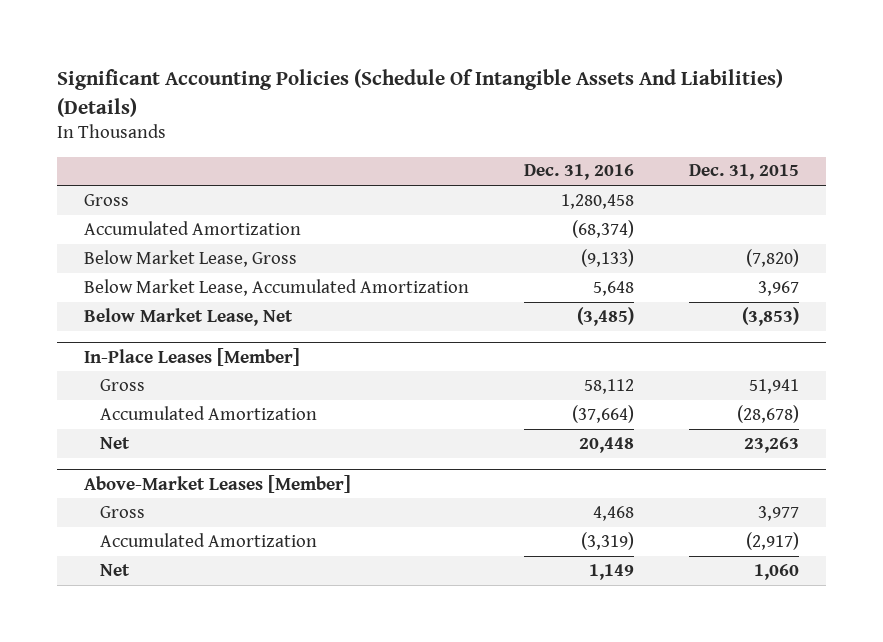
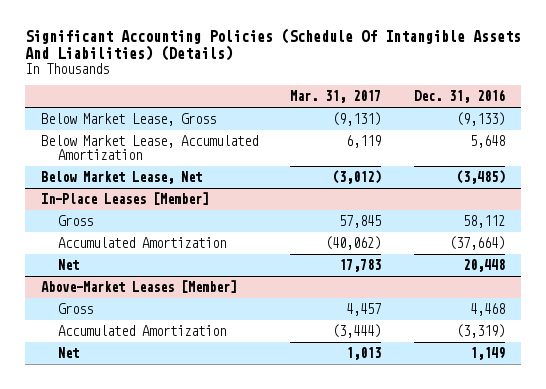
- | Dec. 31, 2016 | Dec. 31, 2015
+ | Mar. 31, 2017 | Dec. 31, 2016
- Gross | 1,280,458 |
- Accumulated Amortization | (68,374) |

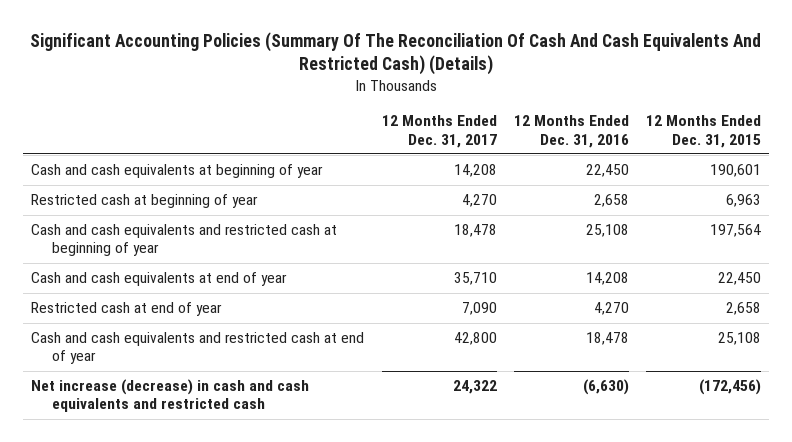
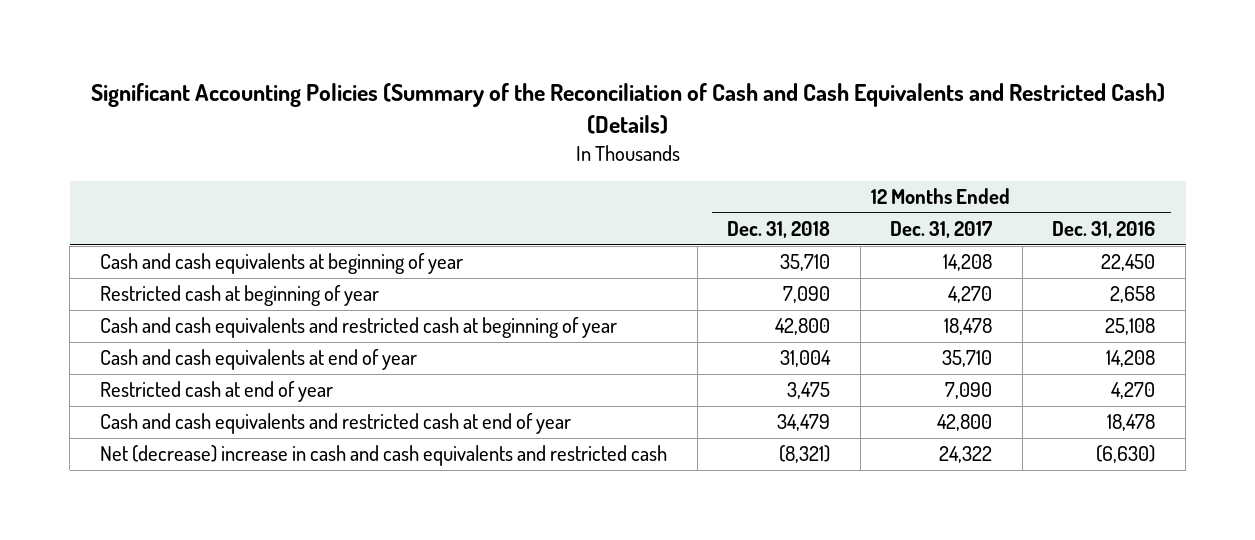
- Significant Accounting Policies (Summary Of The Reconciliation Of Cash And Cash Equivalents And Restricted Cash) (Details)
+ Significant Accounting Policies (Summary of the Reconciliation of Cash and Cash Equivalents and Restricted Cash) (Details)
- | 12 Months Ended Dec. 31, 2017 | 12 Months Ended Dec. 31, 2016 | 12 Months Ended Dec. 31, 2015
+ | 12 Months Ended Dec. 31, 2018 | 12 Months Ended Dec. 31, 2017 | 12 Months Ended Dec. 31, 2016
- Net increase (decrease) in cash and cash equivalents and restricted cash | 24,322 | (6,630) | (172,456)
+ Net (decrease) increase in cash and cash equivalents and restricted cash | (8,321) | 24,322 | (6,630)

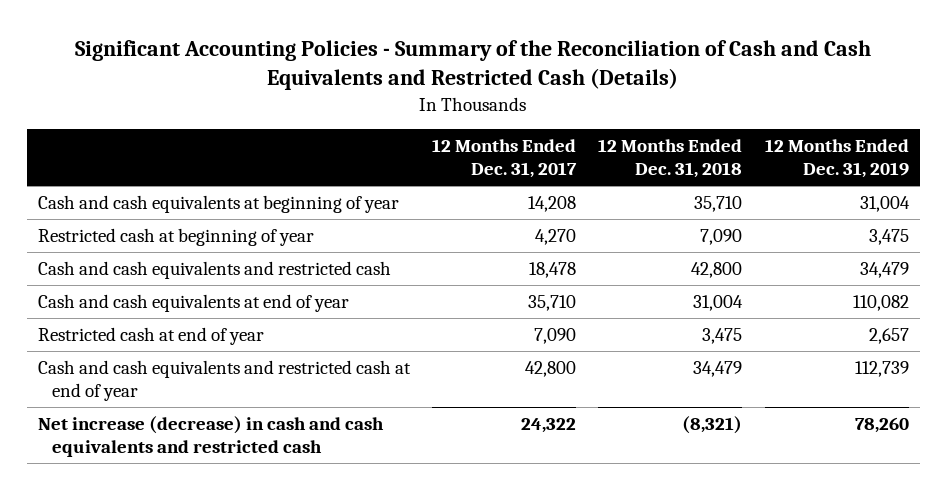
- Significant Accounting Policies (Summary of the Reconciliation of Cash and Cash Equivalents and Restricted Cash) (Details)
+ Significant Accounting Policies - Summary of the Reconciliation of Cash and Cash Equivalents and Restricted Cash (Details)
- | 12 Months Ended Dec. 31, 2018 | 12 Months Ended Dec. 31, 2017 | 12 Months Ended Dec. 31, 2016
+ | 12 Months Ended Dec. 31, 2017 | 12 Months Ended Dec. 31, 2018 | 12 Months Ended Dec. 31, 2019
- Cash and cash equivalents and restricted cash at beginning of year | 42,800 | 18,478 | 25,108
+ Cash and cash equivalents and restricted cash | 18,478 | 42,800 | 34,479
- Net (decrease) increase in cash and cash equivalents and restricted cash | (8,321) | 24,322 | (6,630)
+ Net increase (decrease) in cash and cash equivalents and restricted cash | 24,322 | (8,321) | 78,260

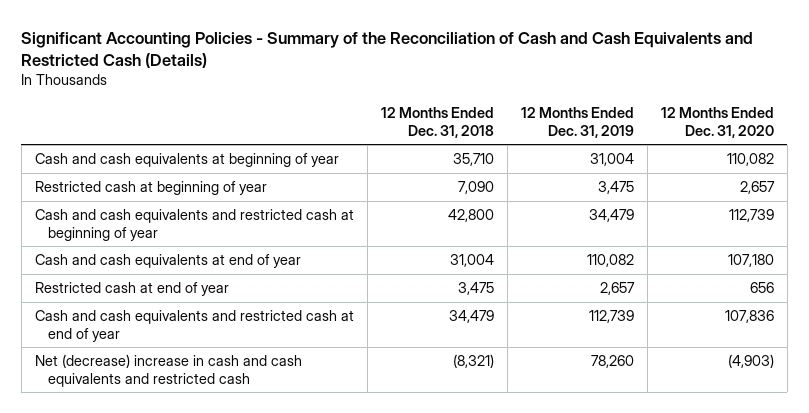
- | 12 Months Ended Dec. 31, 2017 | 12 Months Ended Dec. 31, 2018 | 12 Months Ended Dec. 31, 2019
+ | 12 Months Ended Dec. 31, 2018 | 12 Months Ended Dec. 31, 2019 | 12 Months Ended Dec. 31, 2020
- Cash and cash equivalents and restricted cash | 18,478 | 42,800 | 34,479
+ Cash and cash equivalents and restricted cash at beginning of year | 42,800 | 34,479 | 112,739
- Net increase (decrease) in cash and cash equivalents and restricted cash | 24,322 | (8,321) | 78,260
+ Net (decrease) increase in cash and cash equivalents and restricted cash | (8,321) | 78,260 | (4,903)

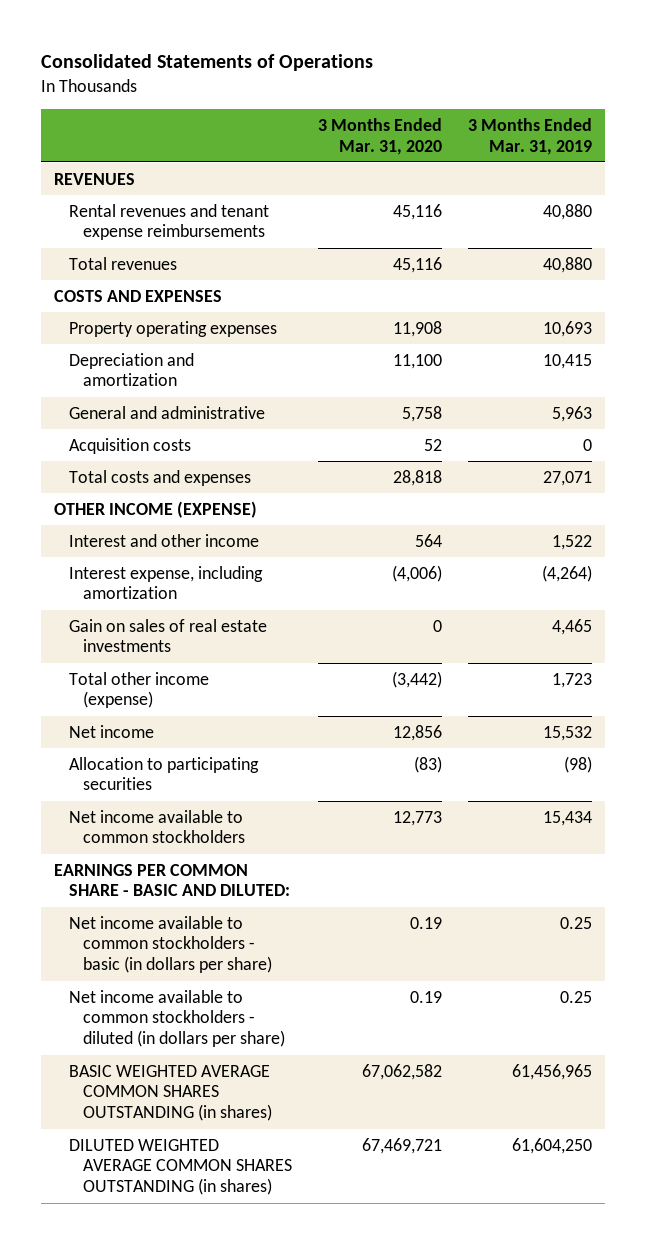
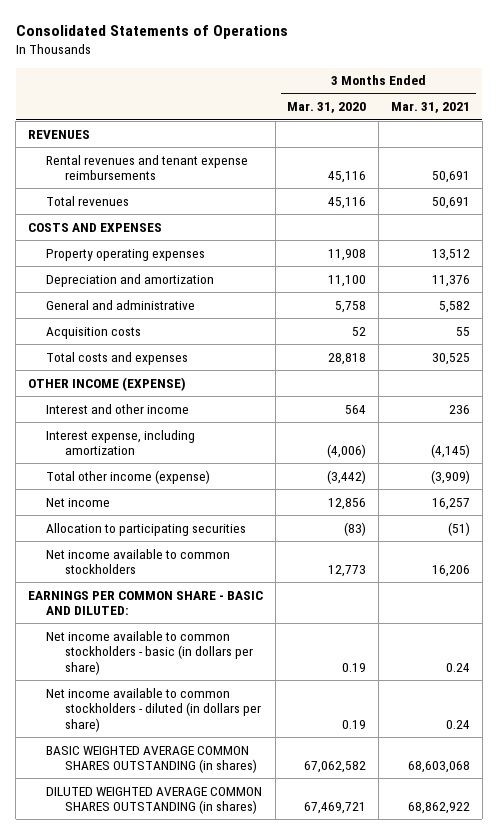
- | 3 Months Ended Mar. 31, 2020 | 3 Months Ended Mar. 31, 2019
+ | 3 Months Ended Mar. 31, 2020 | 3 Months Ended Mar. 31, 2021
- Gain on sales of real estate investments | 0 | 4,465

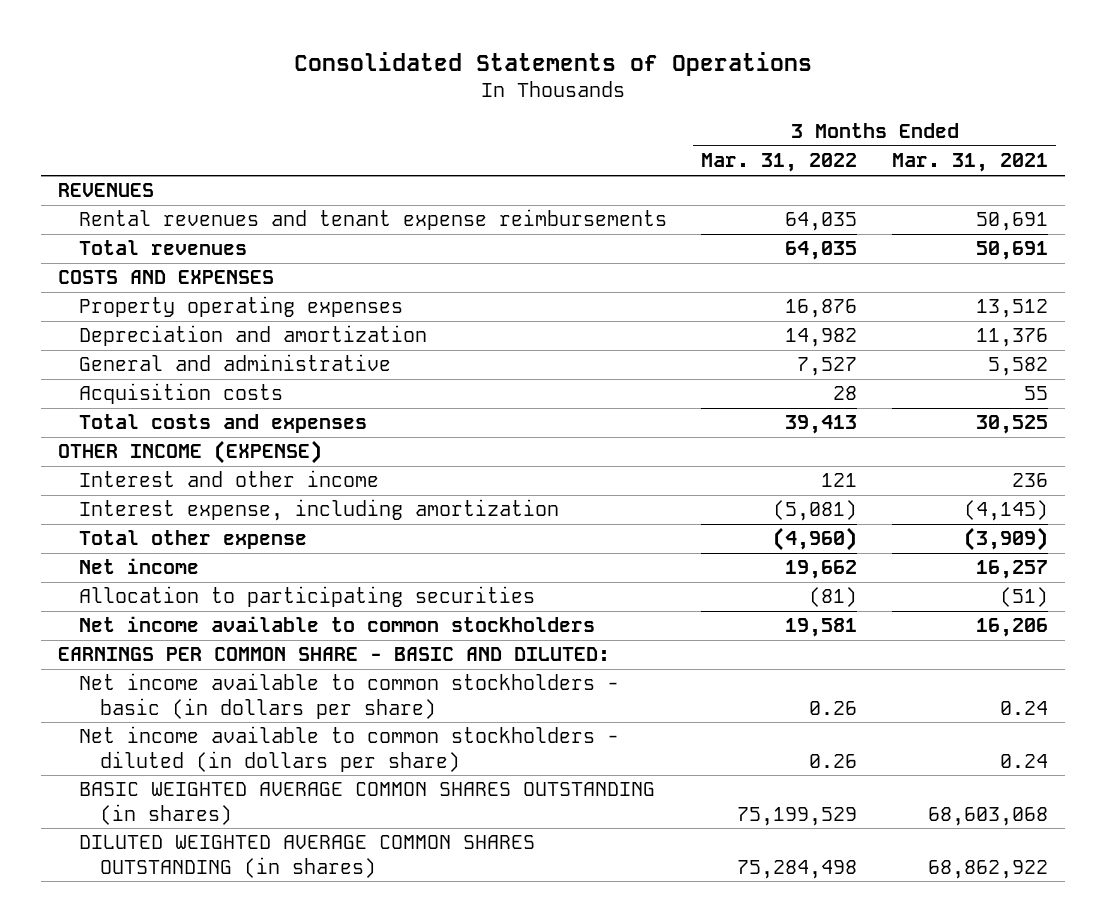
- | 3 Months Ended Mar. 31, 2020 | 3 Months Ended Mar. 31, 2021
+ | 3 Months Ended Mar. 31, 2022 | 3 Months Ended Mar. 31, 2021
- Total other income (expense) | (3,442) | (3,909)
+ Total other expense | (4,960) | (3,909)

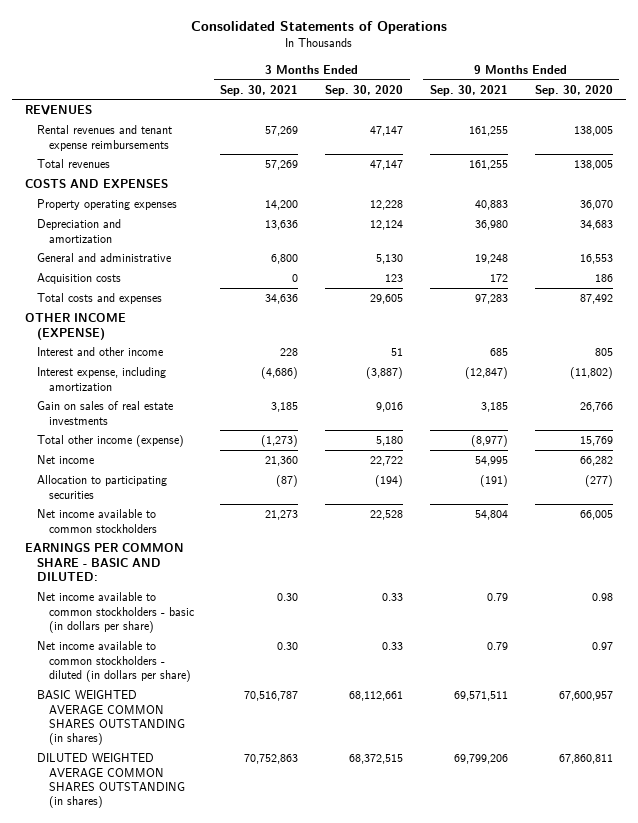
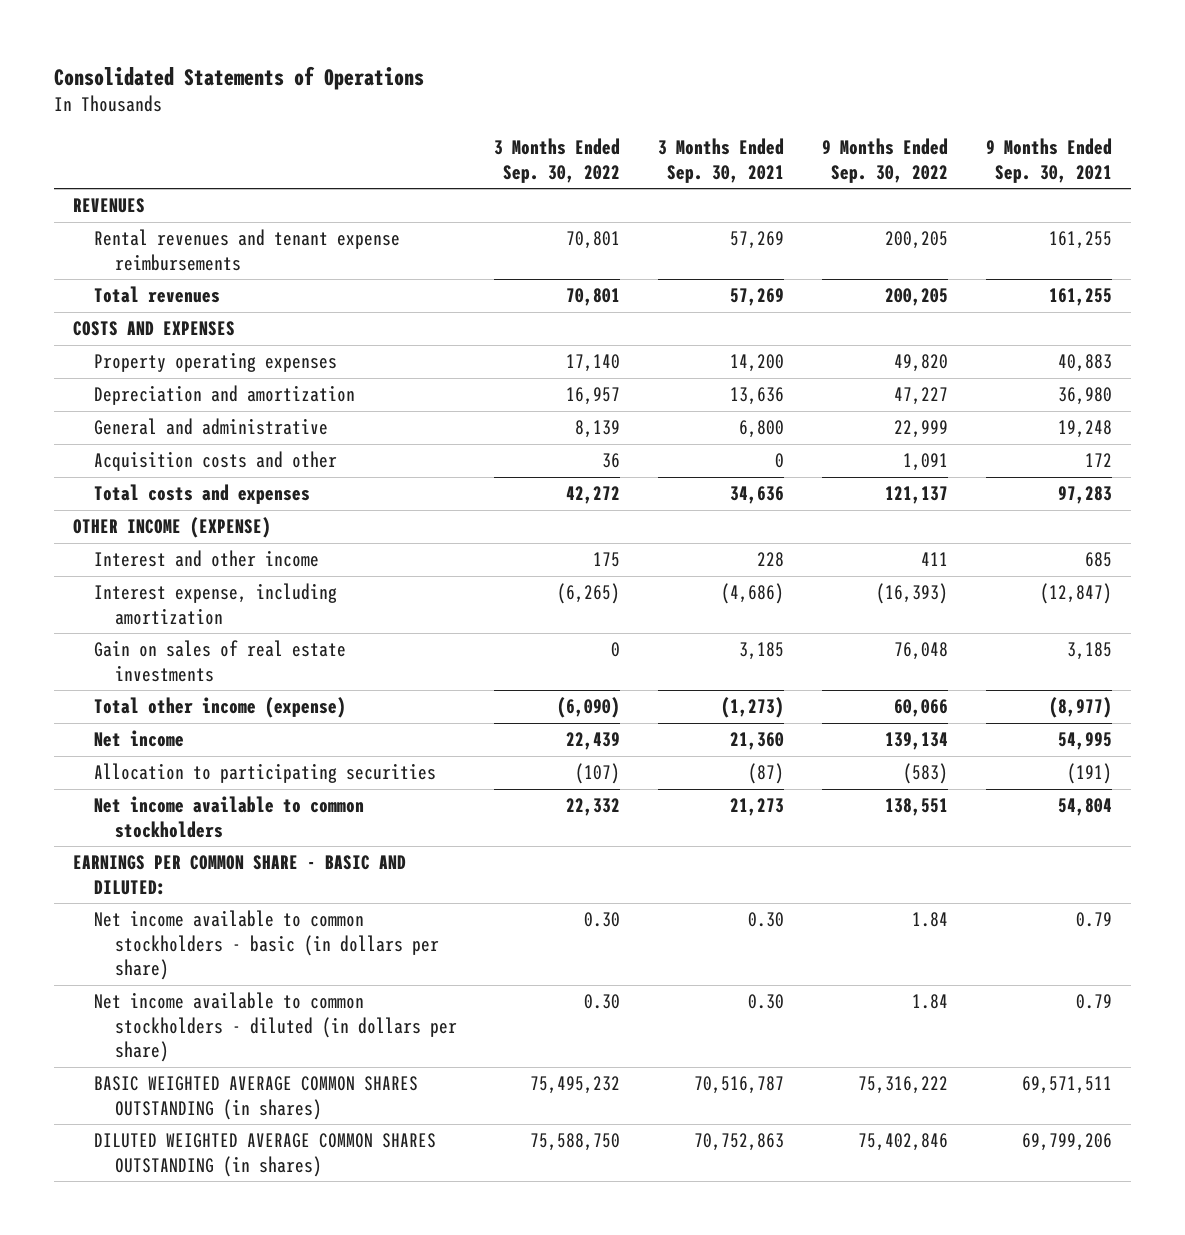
- | 3 Months Ended Sep. 30, 2021 | 3 Months Ended Sep. 30, 2020 | 9 Months Ended Sep. 30, 2021 | 9 Months Ended Sep. 30, 2020
+ | 3 Months Ended Sep. 30, 2022 | 3 Months Ended Sep. 30, 2021 | 9 Months Ended Sep. 30, 2022 | 9 Months Ended Sep. 30, 2021
- Acquisition costs | 0 | 123 | 172 | 186
+ Acquisition costs and other | 36 | 0 | 1,091 | 172

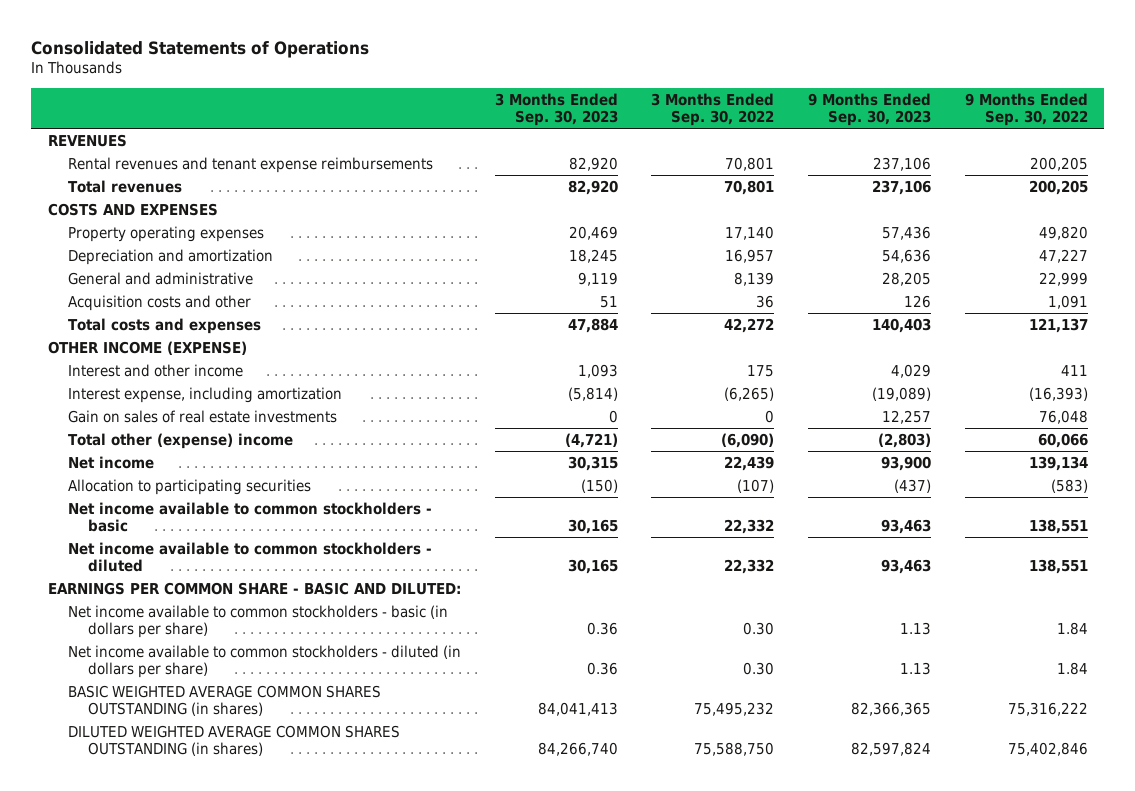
- | 3 Months Ended Sep. 30, 2022 | 3 Months Ended Sep. 30, 2021 | 9 Months Ended Sep. 30, 2022 | 9 Months Ended Sep. 30, 2021
+ | 3 Months Ended Sep. 30, 2023 | 3 Months Ended Sep. 30, 2022 | 9 Months Ended Sep. 30, 2023 | 9 Months Ended Sep. 30, 2022
- Total other income (expense) | (6,090) | (1,273) | 60,066 | (8,977)
+ Total other (expense) income | (4,721) | (6,090) | (2,803) | 60,066
- Net income available to common stockholders | 22,332 | 21,273 | 138,551 | 54,804
+ Net income available to common stockholders - basic | 30,165 | 22,332 | 93,463 | 138,551
+ Net income available to common stockholders - diluted | 30,165 | 22,332 | 93,463 | 138,551

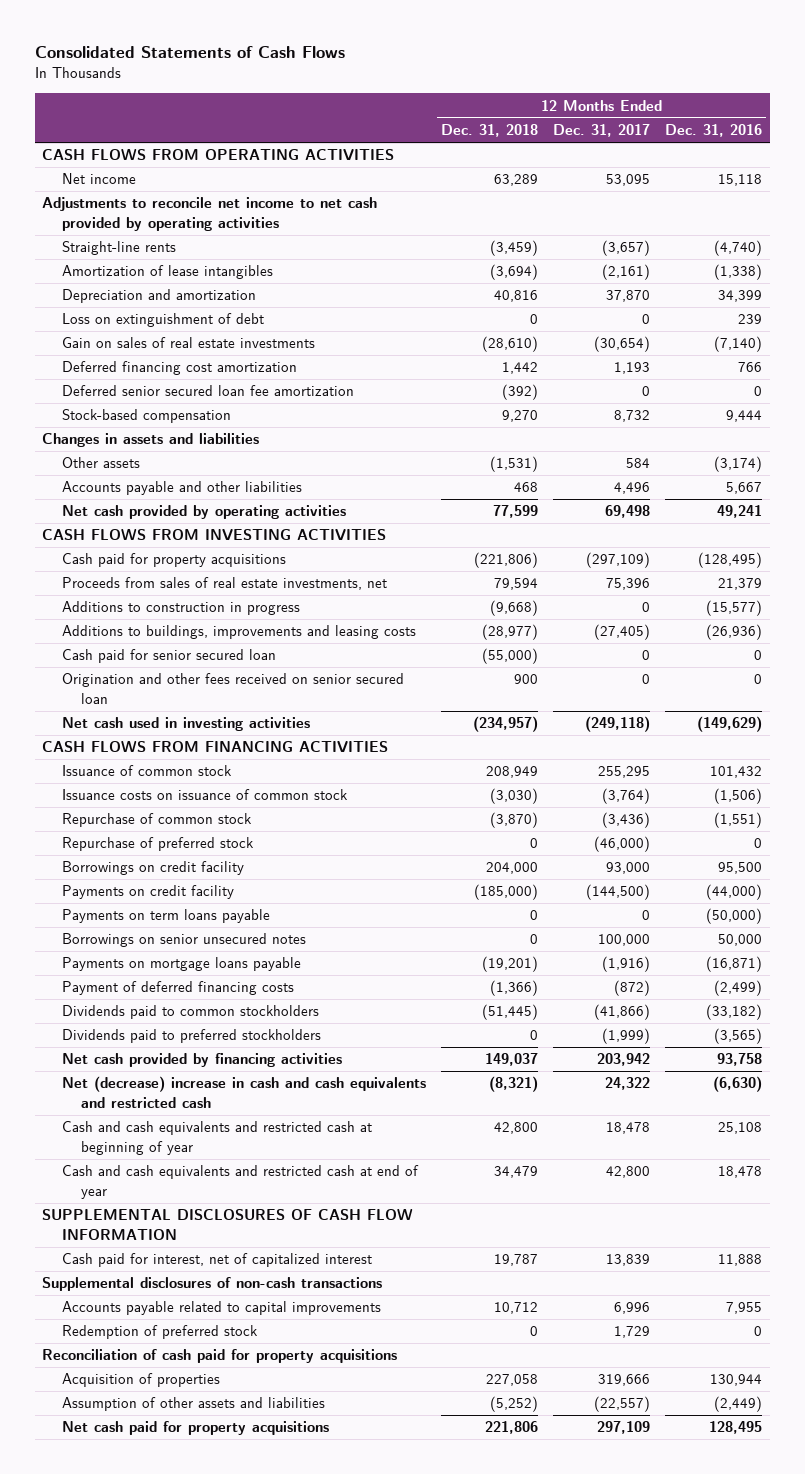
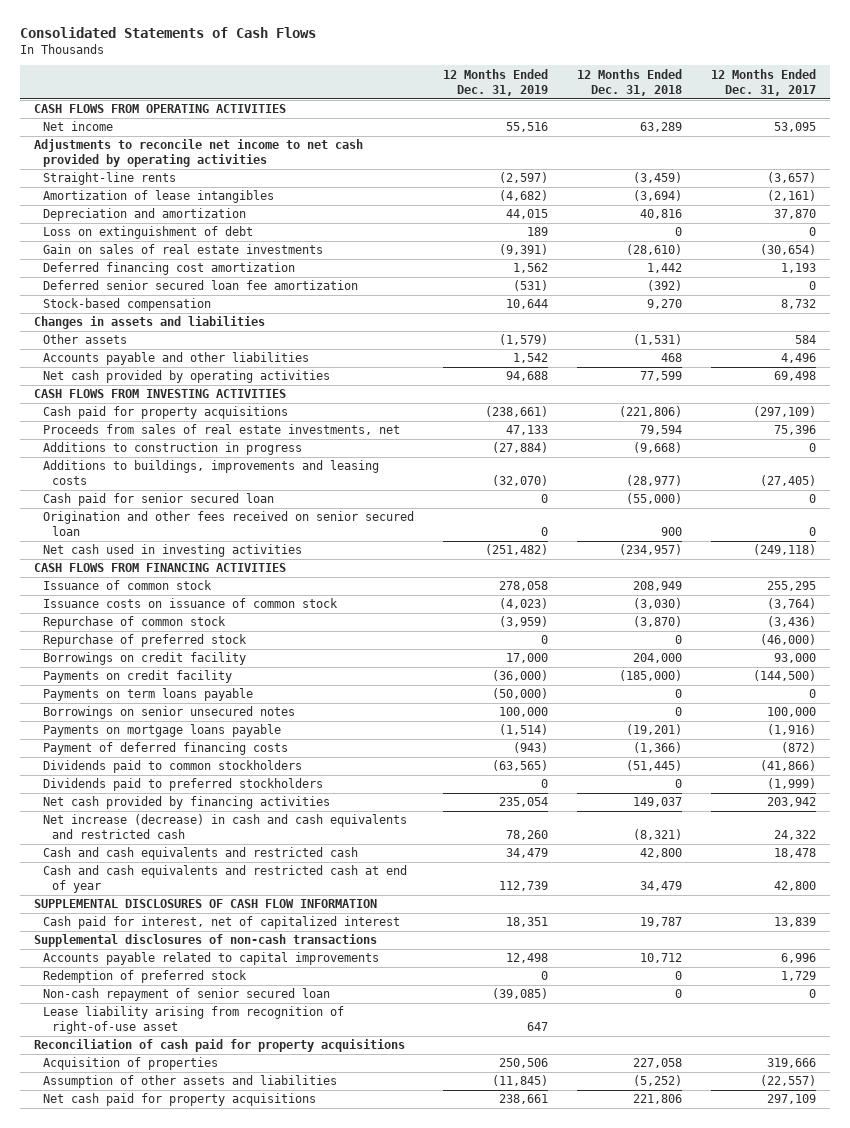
- | 12 Months Ended Dec. 31, 2018 | 12 Months Ended Dec. 31, 2017 | 12 Months Ended Dec. 31, 2016
+ | 12 Months Ended Dec. 31, 2019 | 12 Months Ended Dec. 31, 2018 | 12 Months Ended Dec. 31, 2017
- Net (decrease) increase in cash and cash equivalents and restricted cash | (8,321) | 24,322 | (6,630)
- Cash and cash equivalents and restricted cash at beginning of year | 42,800 | 18,478 | 25,108
+ Net increase (decrease) in cash and cash equivalents and restricted cash | 78,260 | (8,321) | 24,322
+ Cash and cash equivalents and restricted cash | 34,479 | 42,800 | 18,478
+ Non-cash repayment of senior secured loan | (39,085) | 0 | 0
+ Lease liability arising from recognition of right-of-use asset | 647 | |

